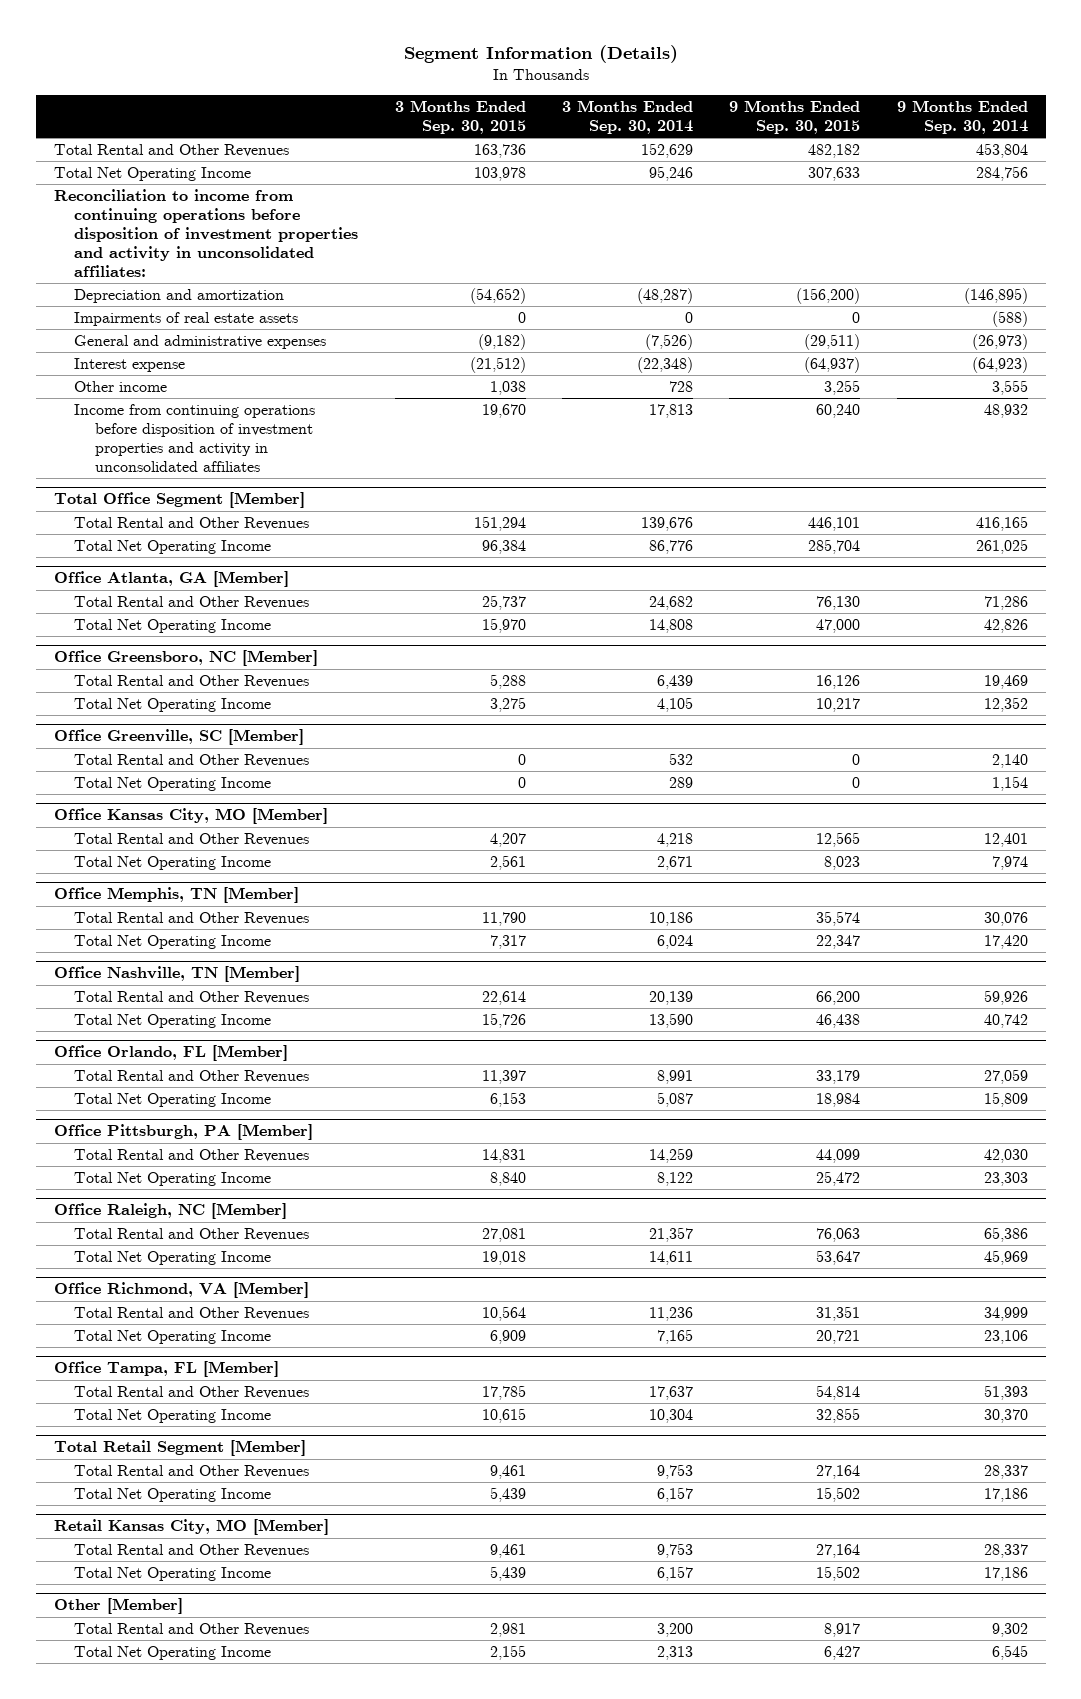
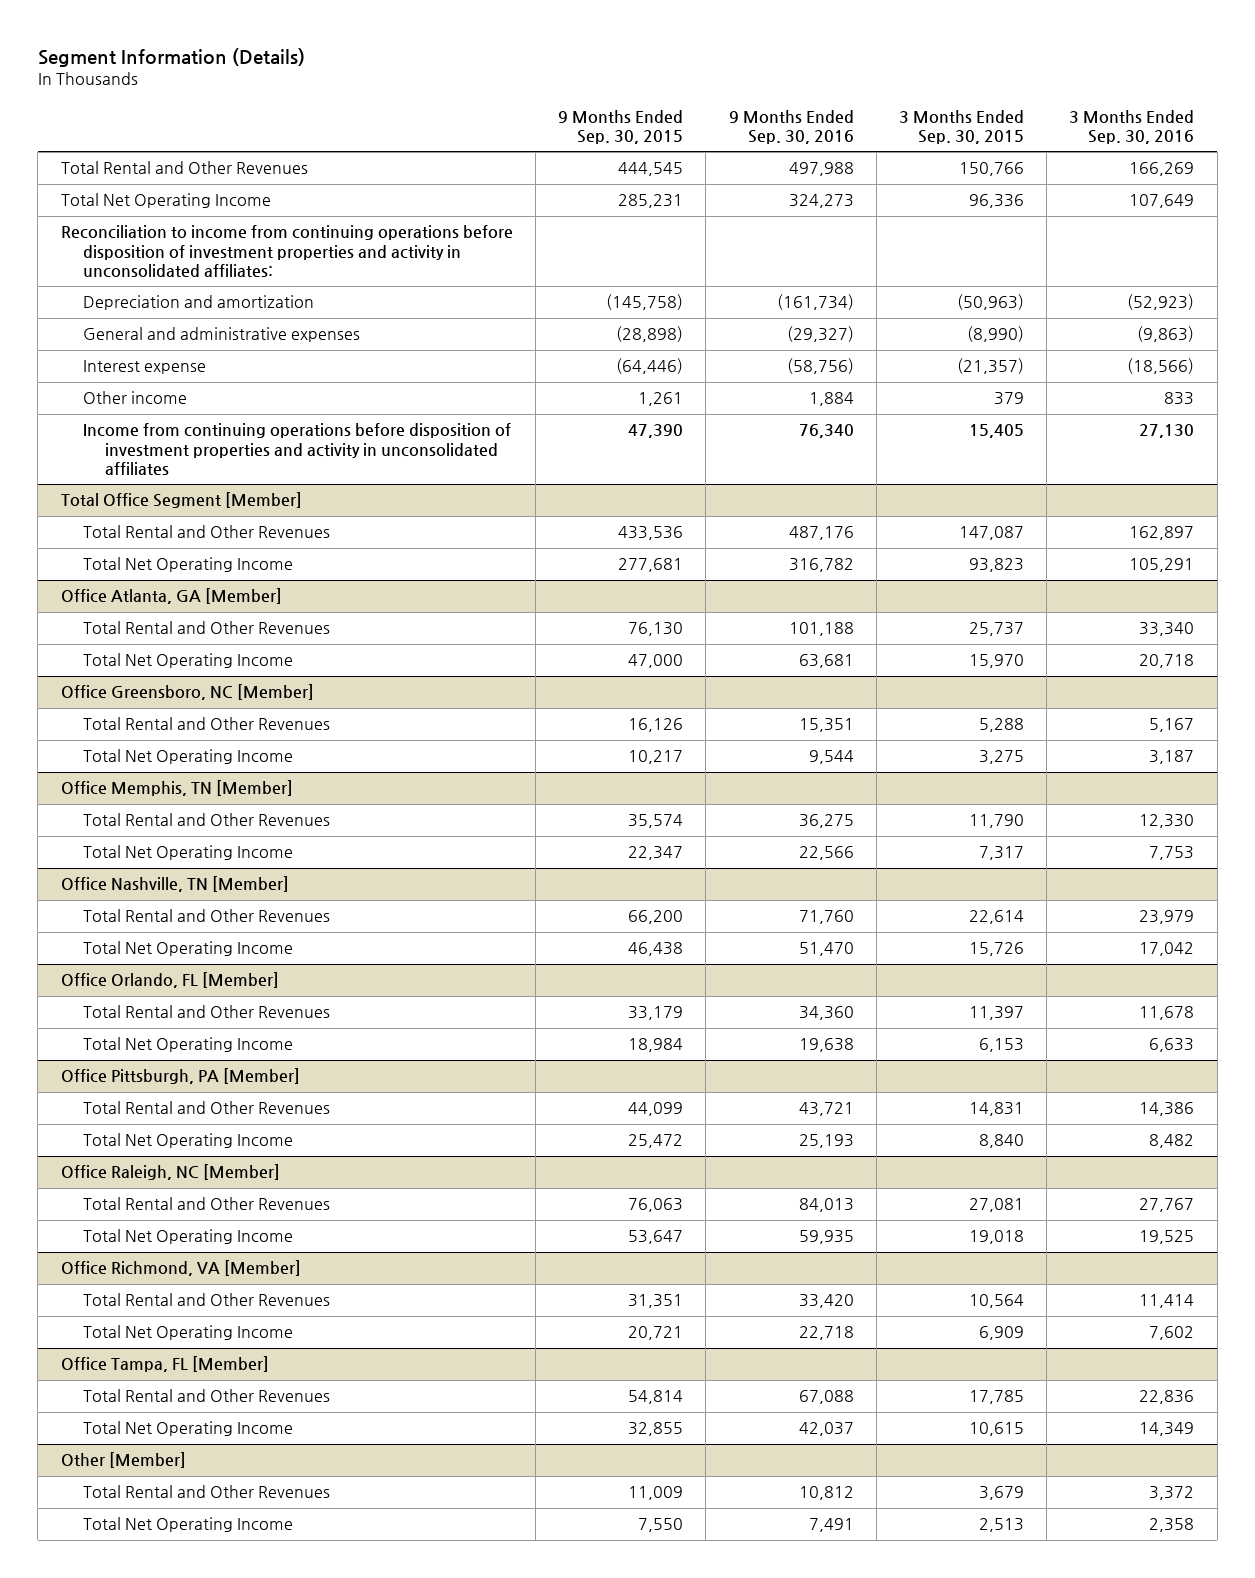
- | 3 Months Ended Sep. 30, 2015 | 3 Months Ended Sep. 30, 2014 | 9 Months Ended Sep. 30, 2015 | 9 Months Ended Sep. 30, 2014
+ | 9 Months Ended Sep. 30, 2015 | 9 Months Ended Sep. 30, 2016 | 3 Months Ended Sep. 30, 2015 | 3 Months Ended Sep. 30, 2016
- Total Rental and Other Revenues | 163,736 | 152,629 | 482,182 | 453,804
- Total Net Operating Income | 103,978 | 95,246 | 307,633 | 284,756
+ Total Rental and Other Revenues | 444,545 | 497,988 | 150,766 | 166,269
+ Total Net Operating Income | 285,231 | 324,273 | 96,336 | 107,649
- Depreciation and amortization | (54,652) | (48,287) | (156,200) | (146,895)
- Impairments of real estate assets | 0 | 0 | 0 | (588)
- General and administrative expenses | (9,182) | (7,526) | (29,511) | (26,973)
- Interest expense | (21,512) | (22,348) | (64,937) | (64,923)
- Other income | 1,038 | 728 | 3,255 | 3,555
- Income from continuing operations before disposition of investment properties and activity in unconsolidated affiliates | 19,670 | 17,813 | 60,240 | 48,932
+ Depreciation and amortization | (145,758) | (161,734) | (50,963) | (52,923)
+ General and administrative expenses | (28,898) | (29,327) | (8,990) | (9,863)
+ Interest expense | (64,446) | (58,756) | (21,357) | (18,566)
+ Other income | 1,261 | 1,884 | 379 | 833
+ Income from continuing operations before disposition of investment properties and activity in unconsolidated affiliates | 47,390 | 76,340 | 15,405 | 27,130
@ Total Office Segment [Member]
- Total Rental and Other Revenues | 151,294 | 139,676 | 446,101 | 416,165
- Total Net Operating Income | 96,384 | 86,776 | 285,704 | 261,025
+ Total Rental and Other Revenues | 433,536 | 487,176 | 147,087 | 162,897
+ Total Net Operating Income | 277,681 | 316,782 | 93,823 | 105,291
- Office Greenville, SC [Member]
- Total Rental and Other Revenues | 0 | 532 | 0 | 2,140
- Total Net Operating Income | 0 | 289 | 0 | 1,154
- Office Kansas City, MO [Member]
- Total Rental and Other Revenues | 4,207 | 4,218 | 12,565 | 12,401
- Total Net Operating Income | 2,561 | 2,671 | 8,023 | 7,974
- Total Retail Segment [Member]
- Total Rental and Other Revenues | 9,461 | 9,753 | 27,164 | 28,337
- Total Net Operating Income | 5,439 | 6,157 | 15,502 | 17,186
- Retail Kansas City, MO [Member]
- Total Rental and Other Revenues | 9,461 | 9,753 | 27,164 | 28,337
- Total Net Operating Income | 5,439 | 6,157 | 15,502 | 17,186
@ Other [Member]
- Total Rental and Other Revenues | 2,981 | 3,200 | 8,917 | 9,302
- Total Net Operating Income | 2,155 | 2,313 | 6,427 | 6,545
+ Total Rental and Other Revenues | 11,009 | 10,812 | 3,679 | 3,372
+ Total Net Operating Income | 7,550 | 7,491 | 2,513 | 2,358

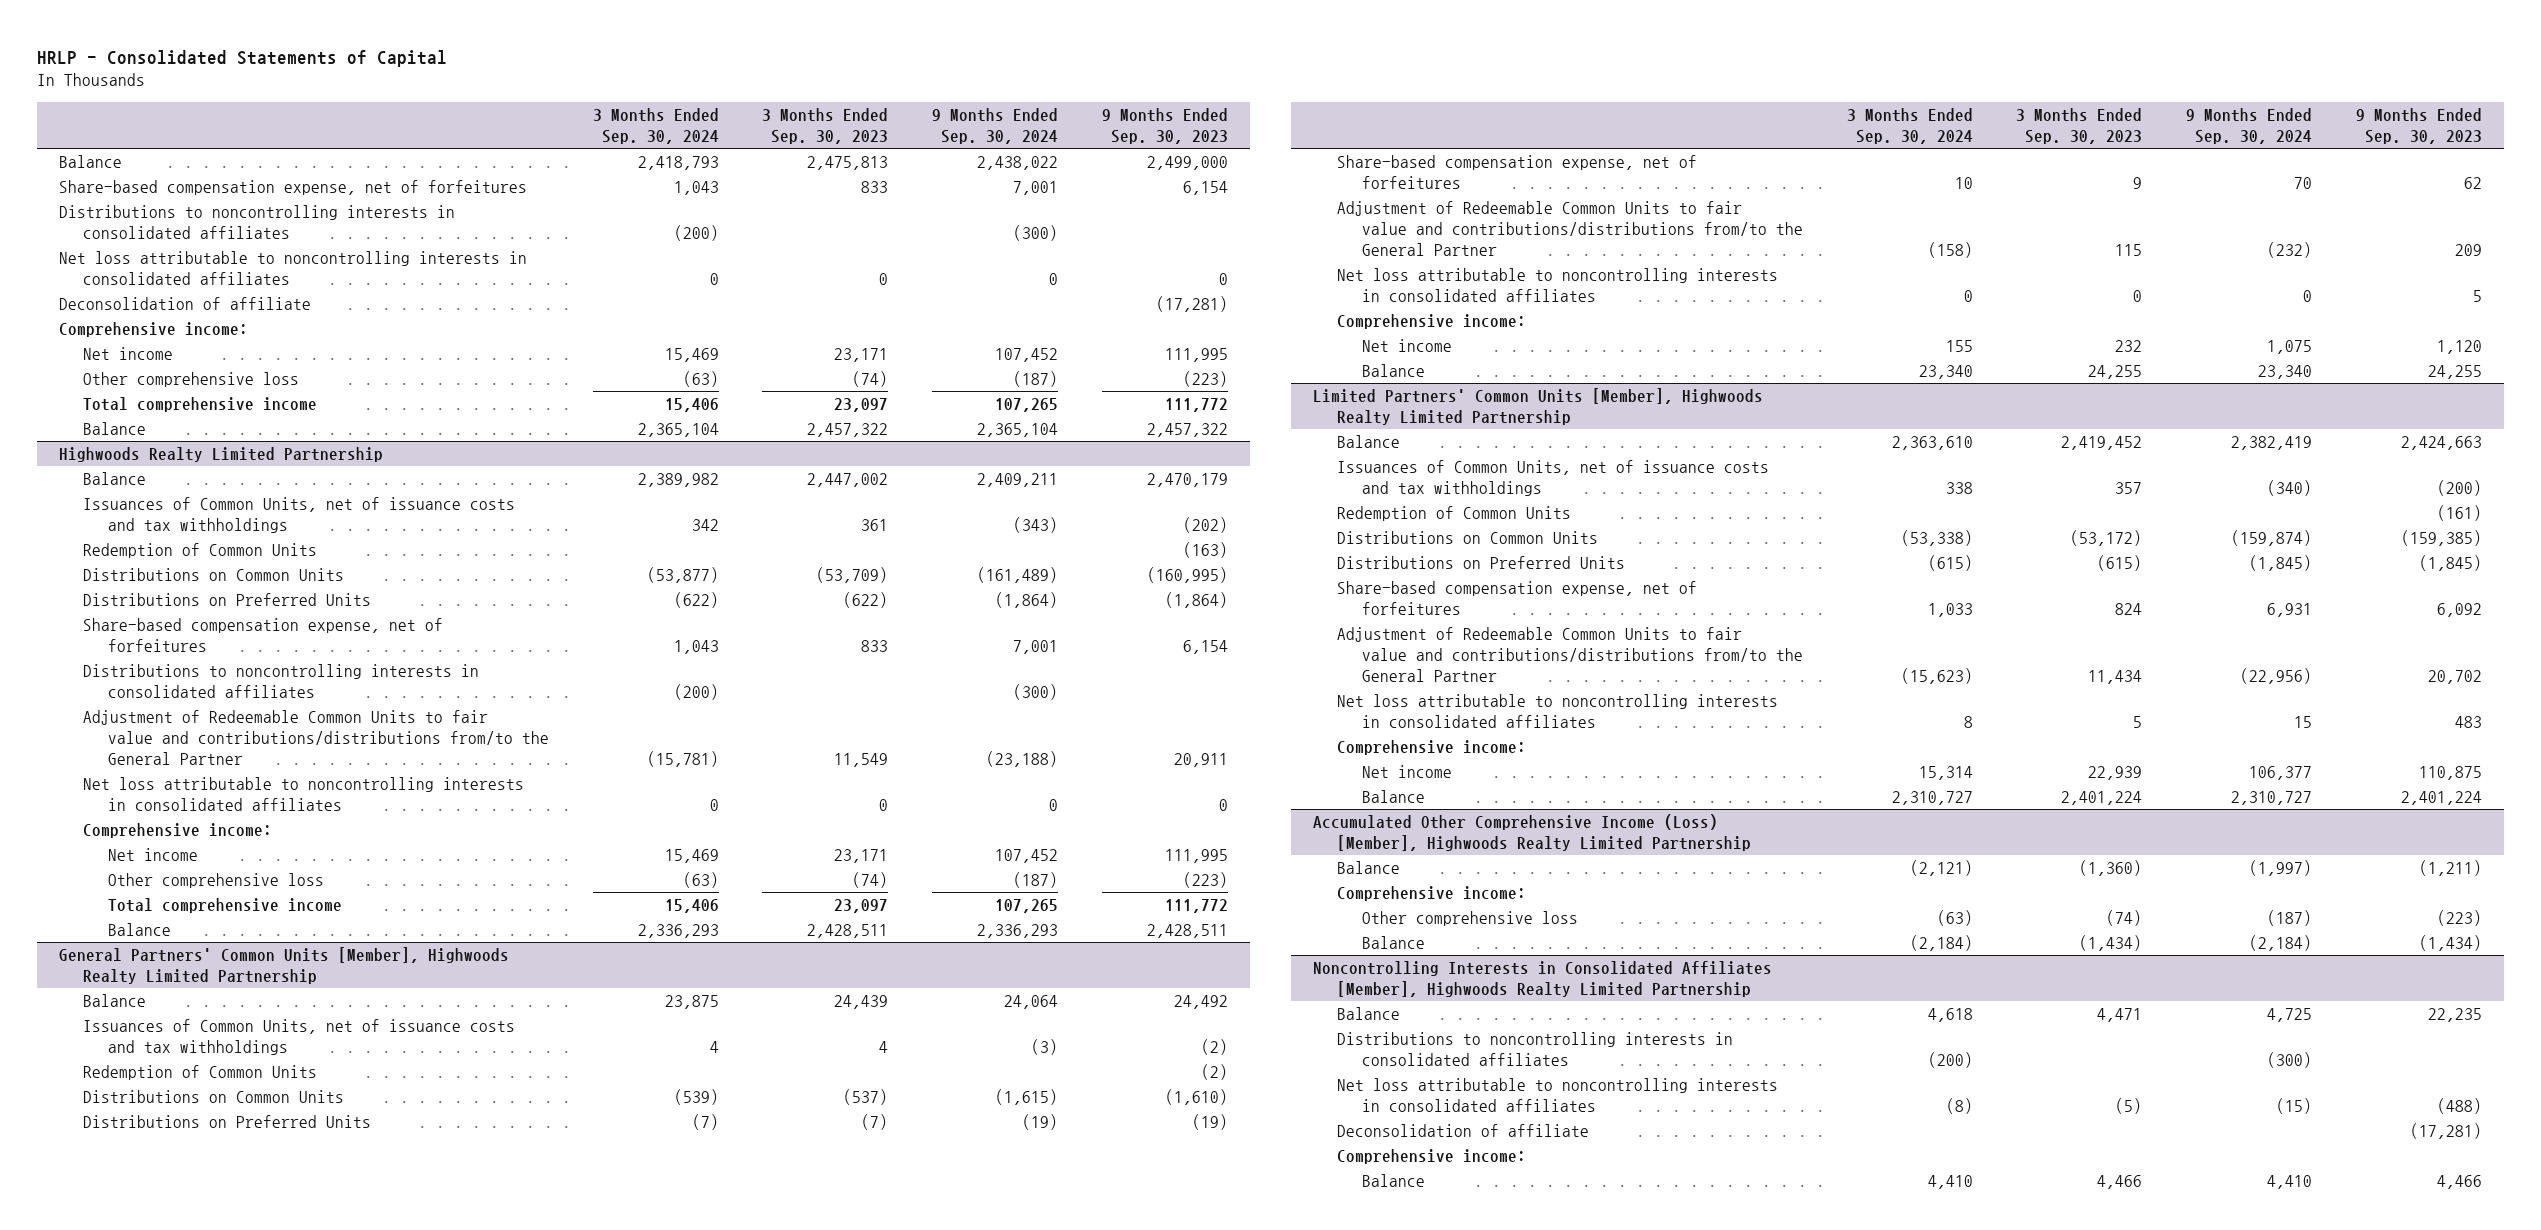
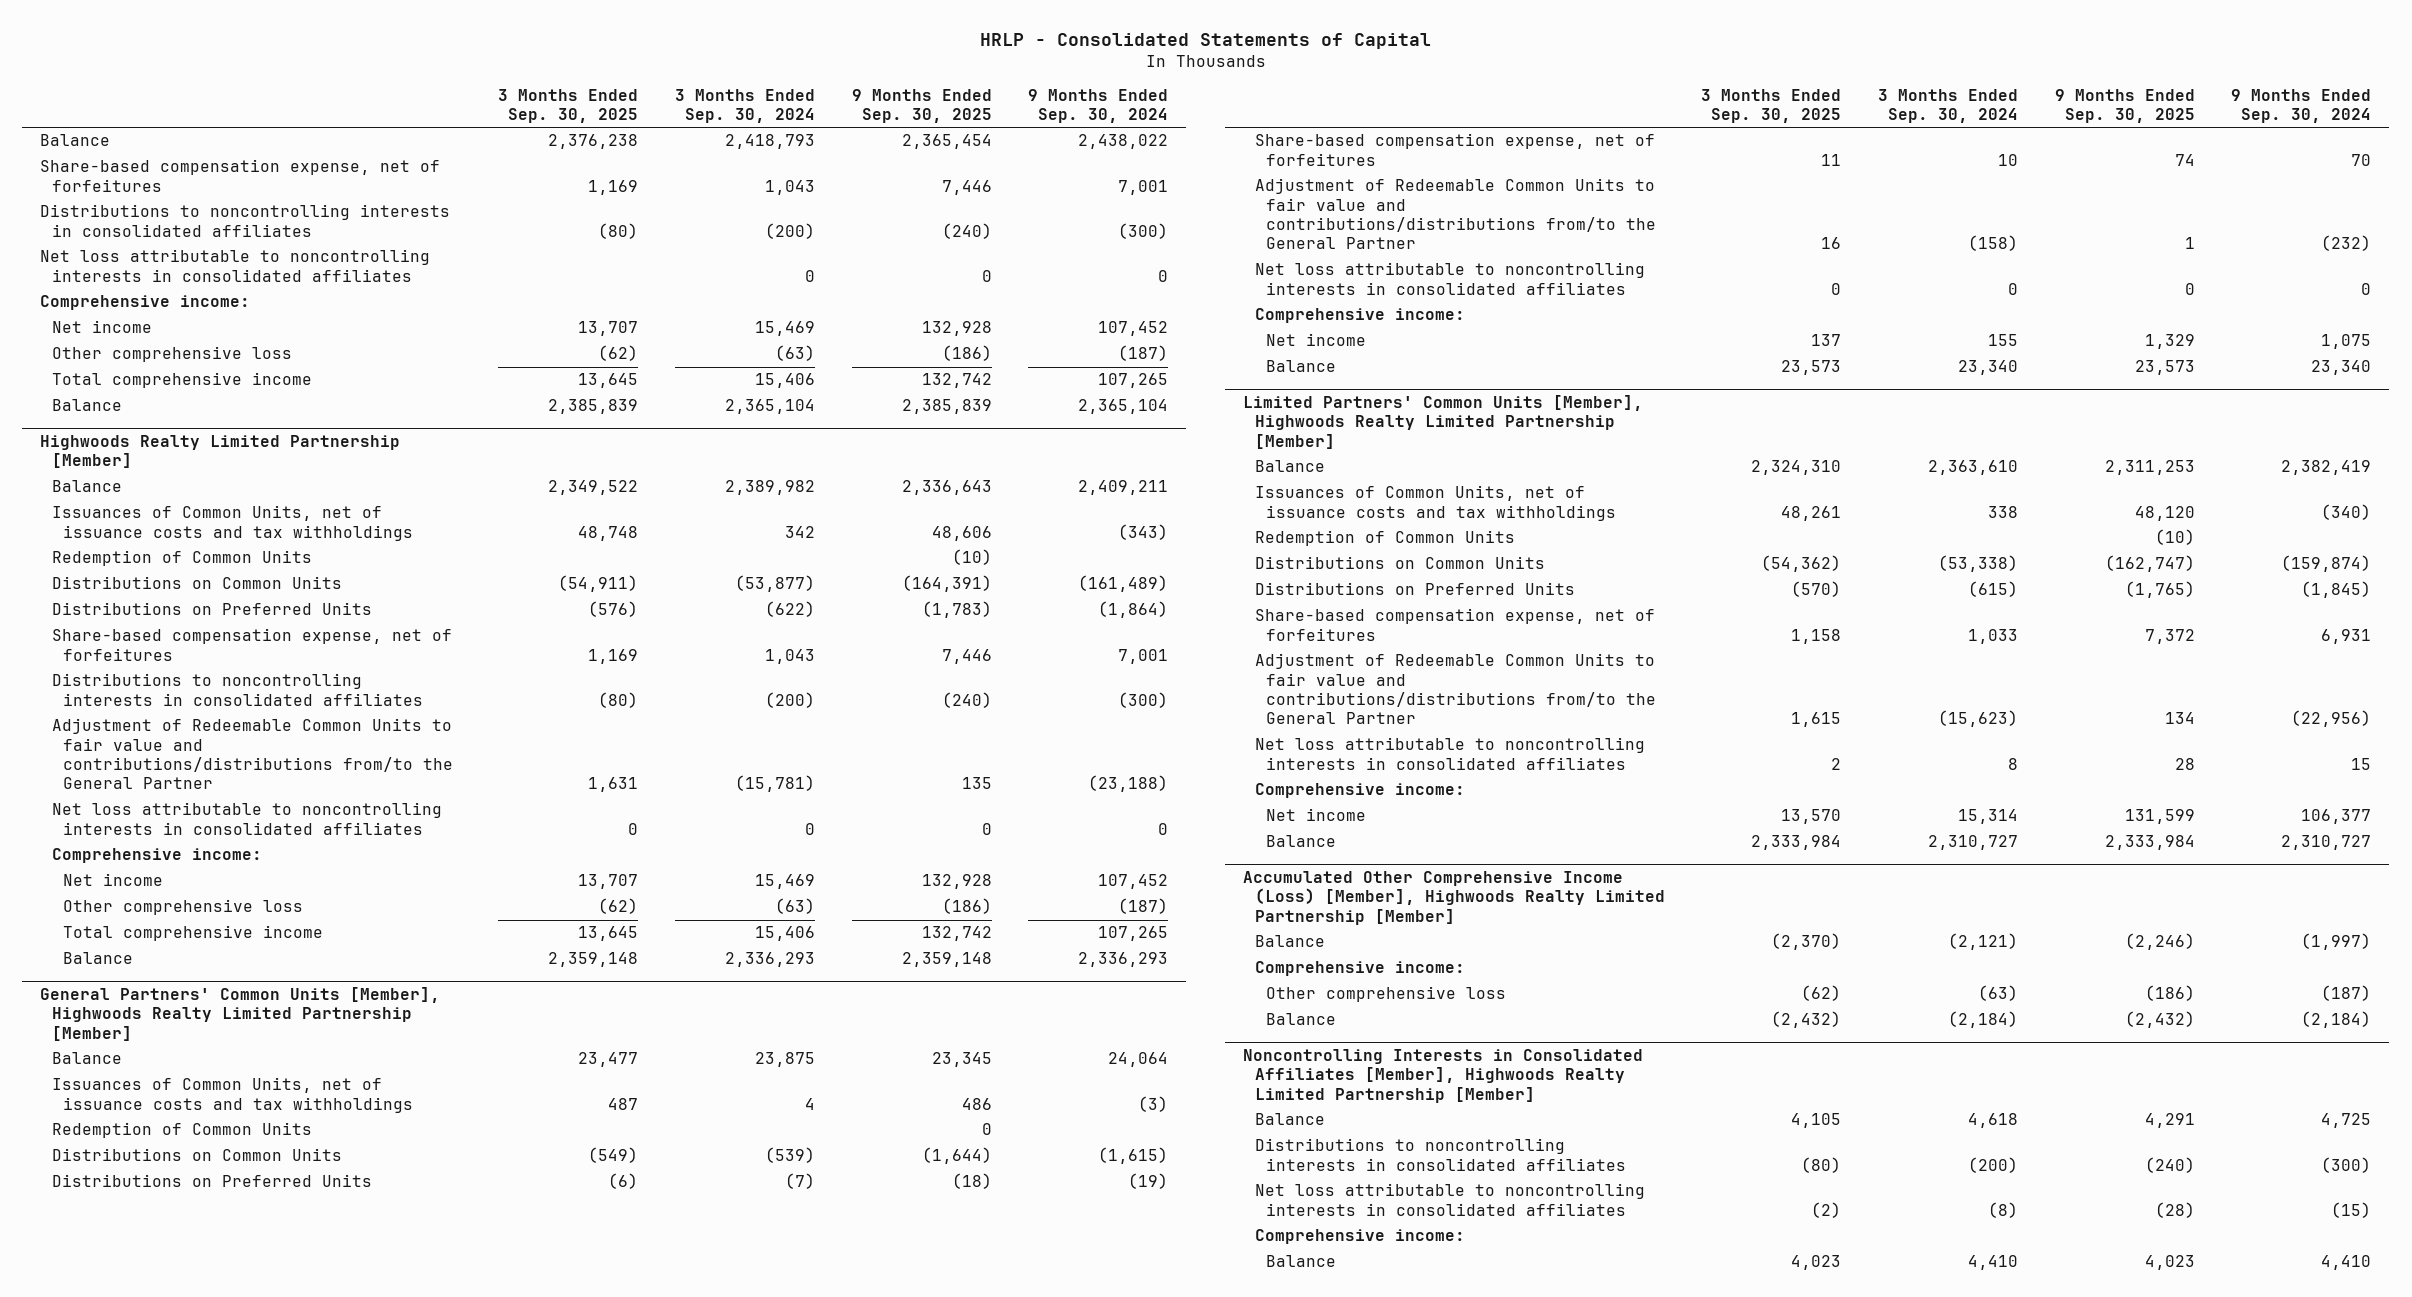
- | 3 Months Ended Sep. 30, 2024 | 3 Months Ended Sep. 30, 2023 | 9 Months Ended Sep. 30, 2024 | 9 Months Ended Sep. 30, 2023
+ | 3 Months Ended Sep. 30, 2025 | 3 Months Ended Sep. 30, 2024 | 9 Months Ended Sep. 30, 2025 | 9 Months Ended Sep. 30, 2024
- Deconsolidation of affiliate | | | | (17,281)
- Highwoods Realty Limited Partnership
+ Highwoods Realty Limited Partnership [Member]
- General Partners' Common Units [Member], Highwoods Realty Limited Partnership
+ General Partners' Common Units [Member], Highwoods Realty Limited Partnership [Member]
- Limited Partners' Common Units [Member], Highwoods Realty Limited Partnership
+ Limited Partners' Common Units [Member], Highwoods Realty Limited Partnership [Member]
- Accumulated Other Comprehensive Income (Loss) [Member], Highwoods Realty Limited Partnership
+ Accumulated Other Comprehensive Income (Loss) [Member], Highwoods Realty Limited Partnership [Member]
- Noncontrolling Interests in Consolidated Affiliates [Member], Highwoods Realty Limited Partnership
+ Noncontrolling Interests in Consolidated Affiliates [Member], Highwoods Realty Limited Partnership [Member]
- Deconsolidation of affiliate | | | | (17,281)

